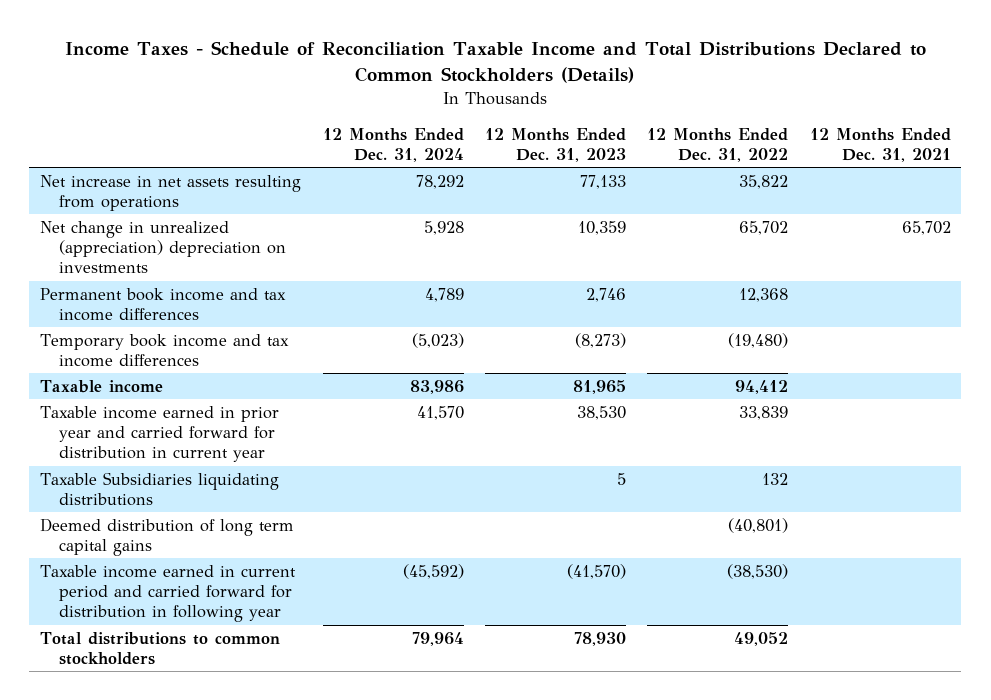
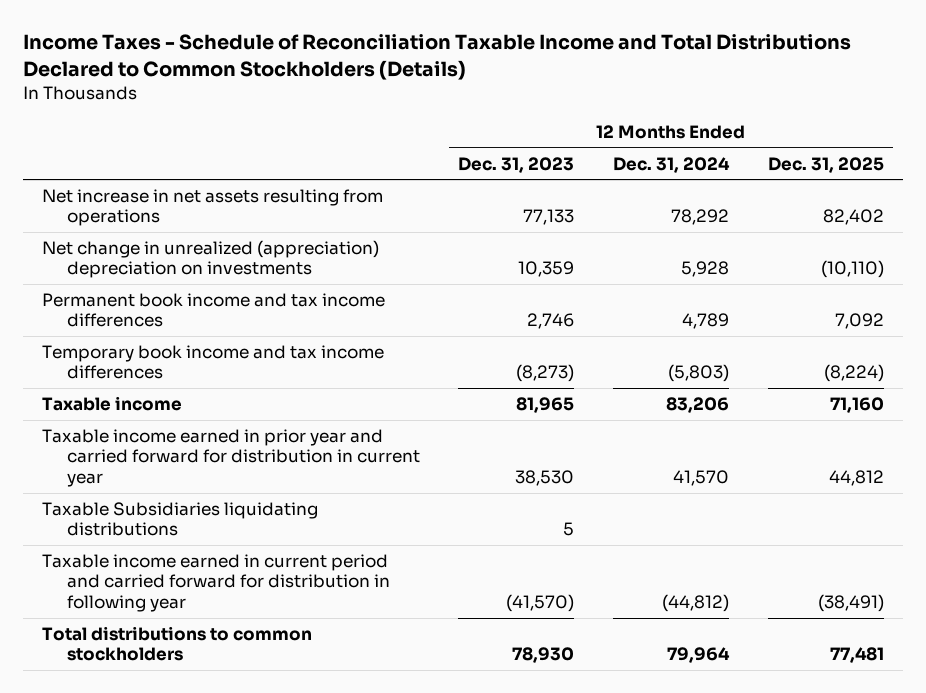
- | 12 Months Ended Dec. 31, 2024 | 12 Months Ended Dec. 31, 2023 | 12 Months Ended Dec. 31, 2022 | 12 Months Ended Dec. 31, 2021
+ | 12 Months Ended Dec. 31, 2023 | 12 Months Ended Dec. 31, 2024 | 12 Months Ended Dec. 31, 2025
- Temporary book income and tax income differences | (5,023) | (8,273) | (19,480) |
- Taxable income | 83,986 | 81,965 | 94,412 |
+ Temporary book income and tax income differences | (8,273) | (5,803) | (8,224)
+ Taxable income | 81,965 | 83,206 | 71,160
- Deemed distribution of long term capital gains | | | (40,801) |
- Taxable income earned in current period and carried forward for distribution in following year | (45,592) | (41,570) | (38,530) |
+ Taxable income earned in current period and carried forward for distribution in following year | (41,570) | (44,812) | (38,491)

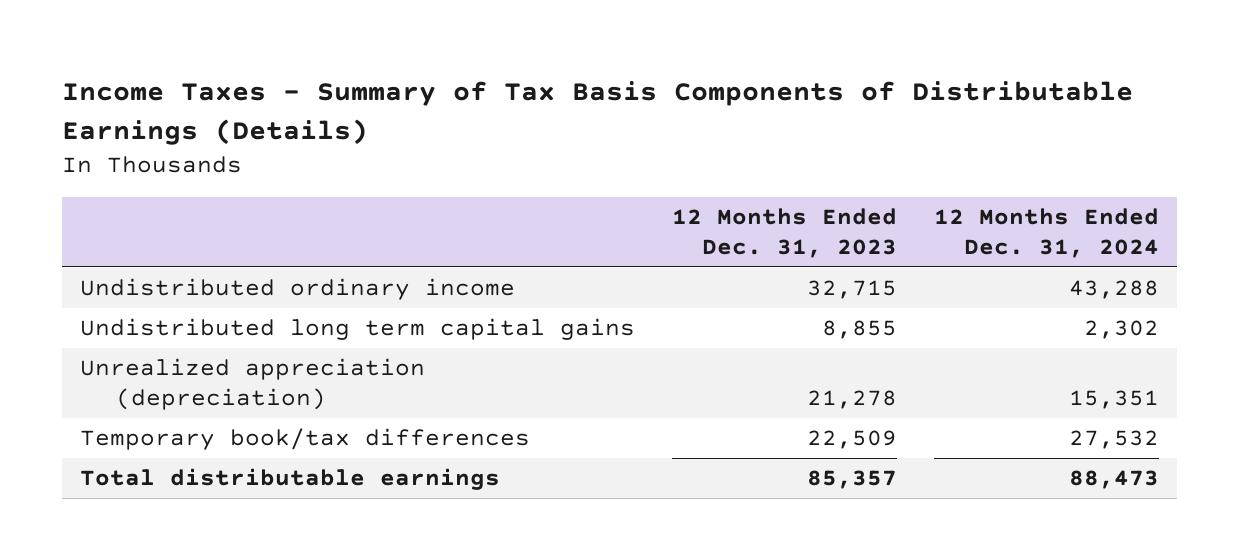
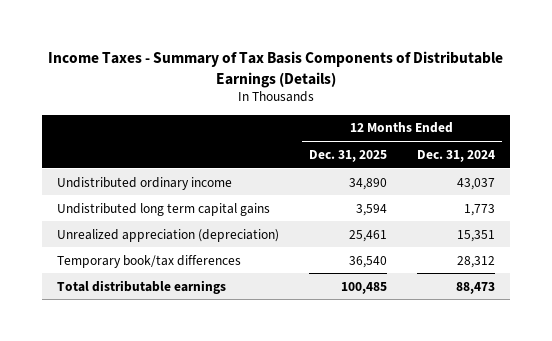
- | 12 Months Ended Dec. 31, 2023 | 12 Months Ended Dec. 31, 2024
+ | 12 Months Ended Dec. 31, 2025 | 12 Months Ended Dec. 31, 2024
- Undistributed ordinary income | 32,715 | 43,288
- Undistributed long term capital gains | 8,855 | 2,302
+ Undistributed ordinary income | 34,890 | 43,037
+ Undistributed long term capital gains | 3,594 | 1,773
- Temporary book/tax differences | 22,509 | 27,532
+ Temporary book/tax differences | 36,540 | 28,312

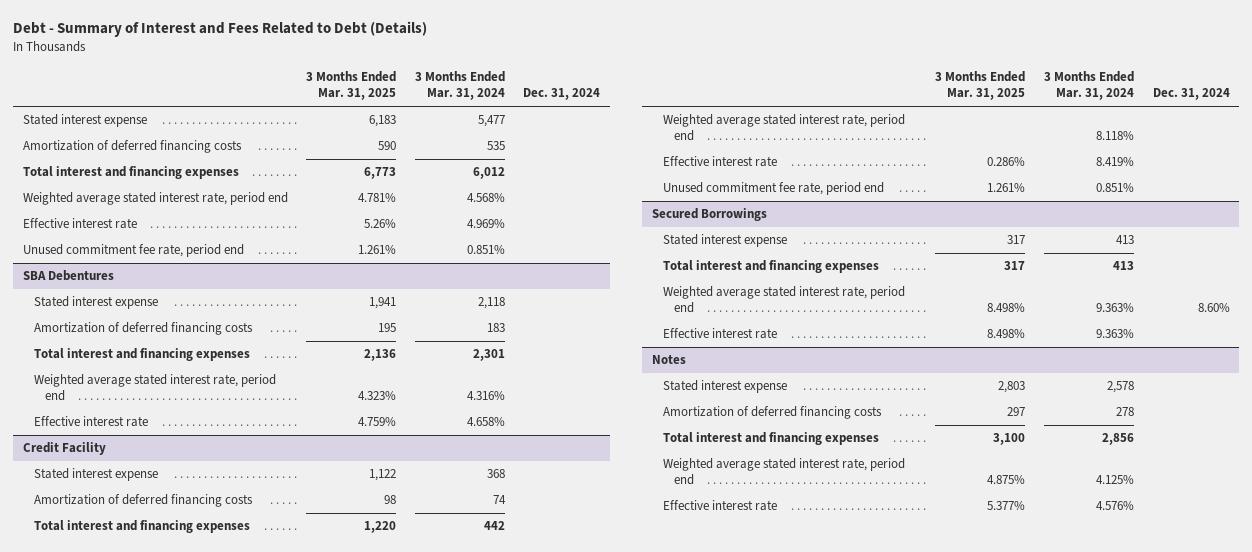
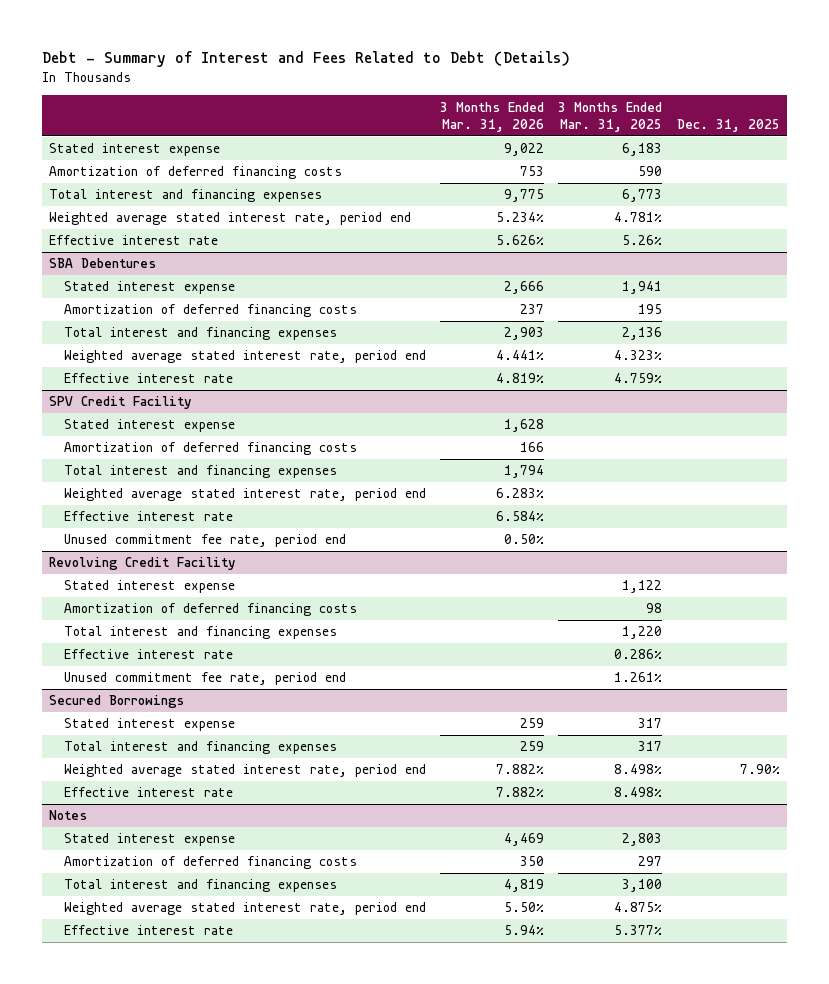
- | 3 Months Ended Mar. 31, 2025 | 3 Months Ended Mar. 31, 2024 | Dec. 31, 2024
+ | 3 Months Ended Mar. 31, 2026 | 3 Months Ended Mar. 31, 2025 | Dec. 31, 2025
- Unused commitment fee rate, period end | 1.261% | 0.851% |
- Credit Facility
+ SPV Credit Facility
+ Stated interest expense | 1,628 | |
+ Amortization of deferred financing costs | 166 | |
+ Total interest and financing expenses | 1,794 | |
+ Weighted average stated interest rate, period end | 6.283% | |
+ Effective interest rate | 6.584% | |
+ Unused commitment fee rate, period end | 0.50% | |
+ Revolving Credit Facility
- Weighted average stated interest rate, period end | | 8.118% |

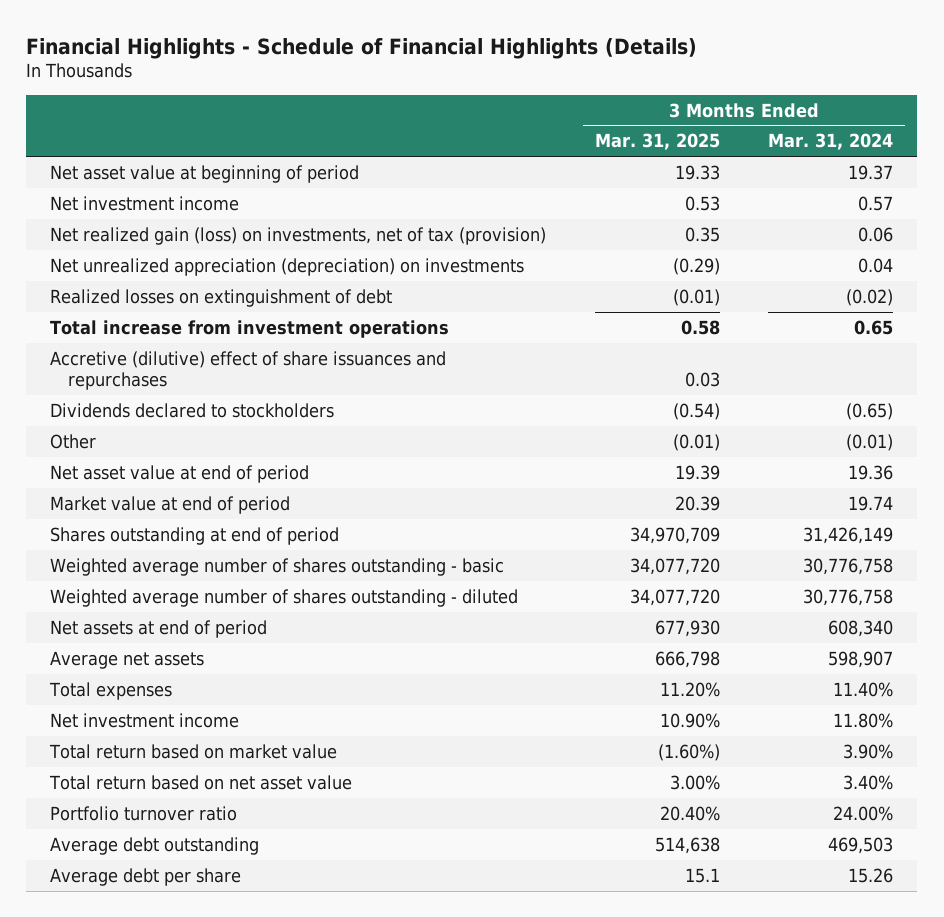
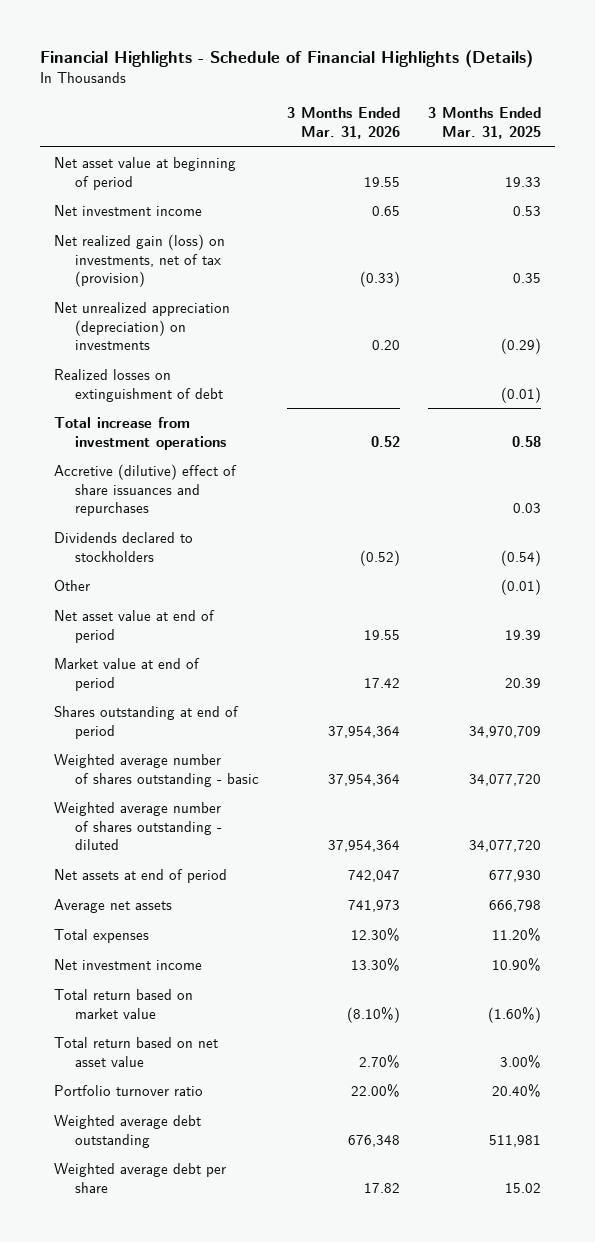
- | 3 Months Ended Mar. 31, 2025 | 3 Months Ended Mar. 31, 2024
+ | 3 Months Ended Mar. 31, 2026 | 3 Months Ended Mar. 31, 2025
- Average debt outstanding | 514,638 | 469,503
- Average debt per share | 15.1 | 15.26
+ Weighted average debt outstanding | 676,348 | 511,981
+ Weighted average debt per share | 17.82 | 15.02

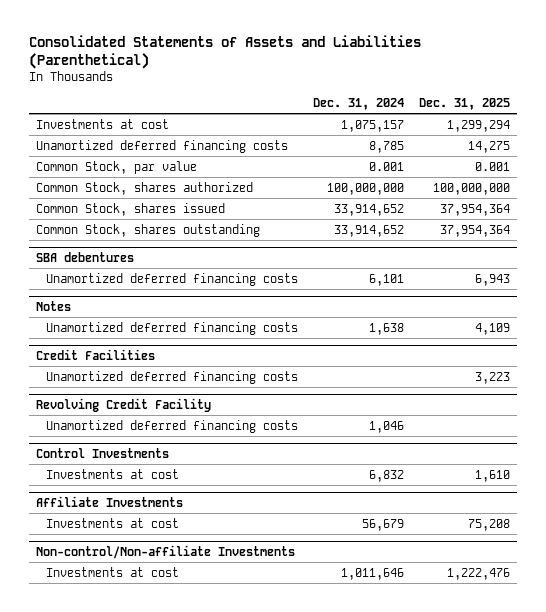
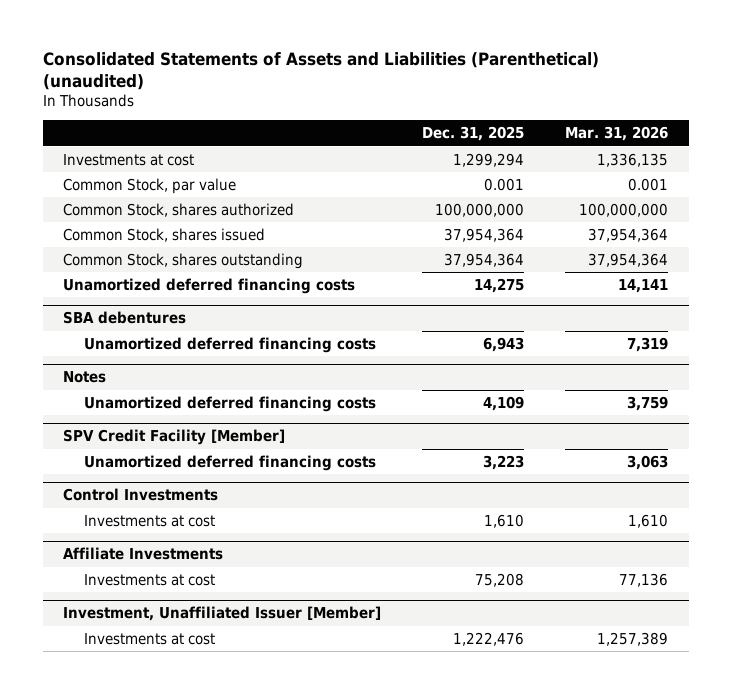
- Consolidated Statements of Assets and Liabilities (Parenthetical)
+ Consolidated Statements of Assets and Liabilities (Parenthetical) (unaudited)
- | Dec. 31, 2024 | Dec. 31, 2025
+ | Dec. 31, 2025 | Mar. 31, 2026
moved down: Unamortized deferred financing costs | 14,275 | 14,141
- Credit Facilities
+ SPV Credit Facility [Member]
- Revolving Credit Facility
- Unamortized deferred financing costs | 1,046 |
- Non-control/Non-affiliate Investments
+ Investment, Unaffiliated Issuer [Member]

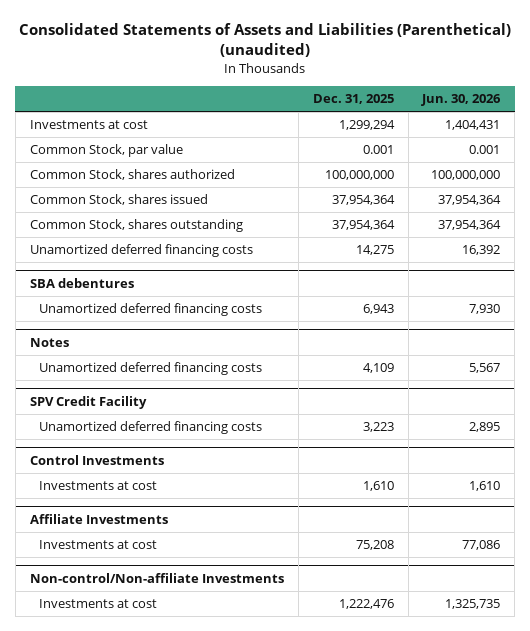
- | Dec. 31, 2025 | Mar. 31, 2026
+ | Dec. 31, 2025 | Jun. 30, 2026
- SPV Credit Facility [Member]
+ SPV Credit Facility
- Investment, Unaffiliated Issuer [Member]
+ Non-control/Non-affiliate Investments

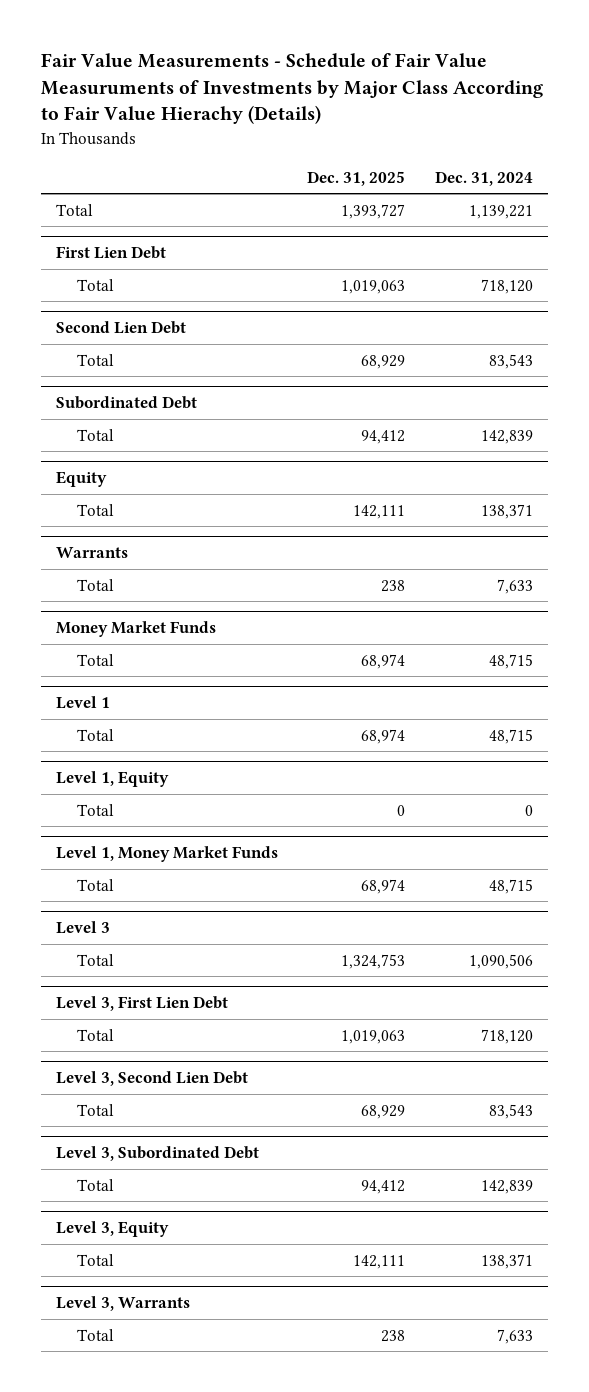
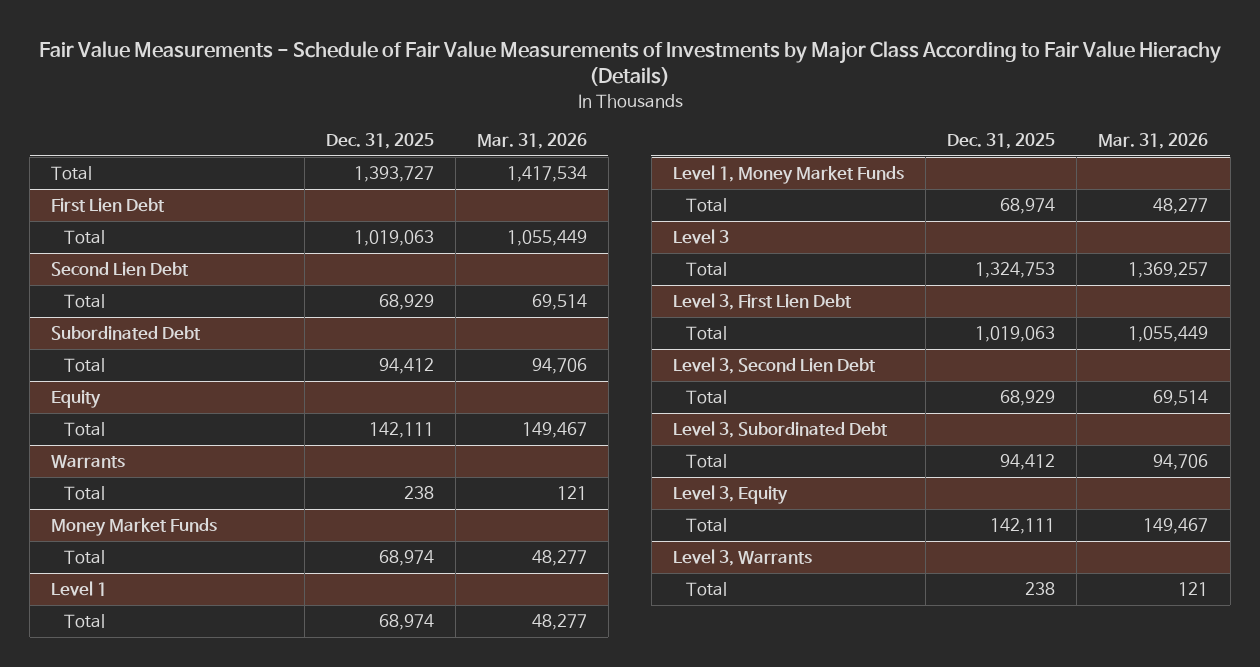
- Fair Value Measurements - Schedule of Fair Value Measuruments of Investments by Major Class According to Fair Value Hierachy (Details)
+ Fair Value Measurements - Schedule of Fair Value Measurements of Investments by Major Class According to Fair Value Hierachy (Details)
- | Dec. 31, 2025 | Dec. 31, 2024
+ | Dec. 31, 2025 | Mar. 31, 2026
- Level 1, Equity
- Total | 0 | 0

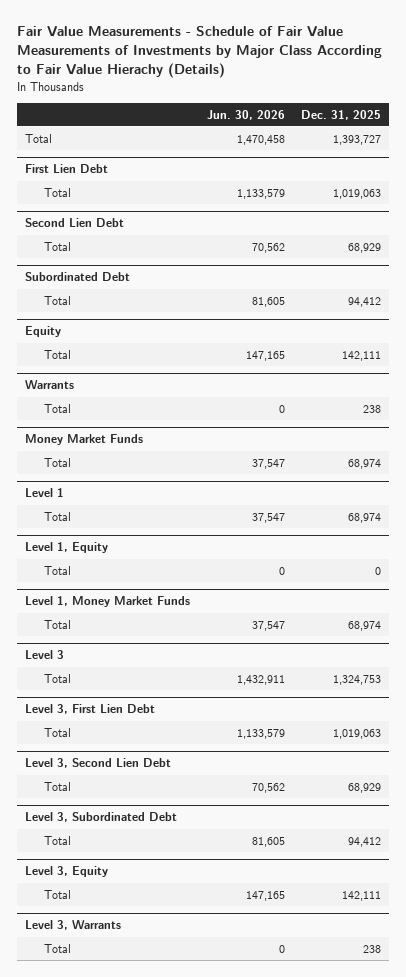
- | Dec. 31, 2025 | Mar. 31, 2026
+ | Jun. 30, 2026 | Dec. 31, 2025
+ Level 1, Equity
+ Total | 0 | 0

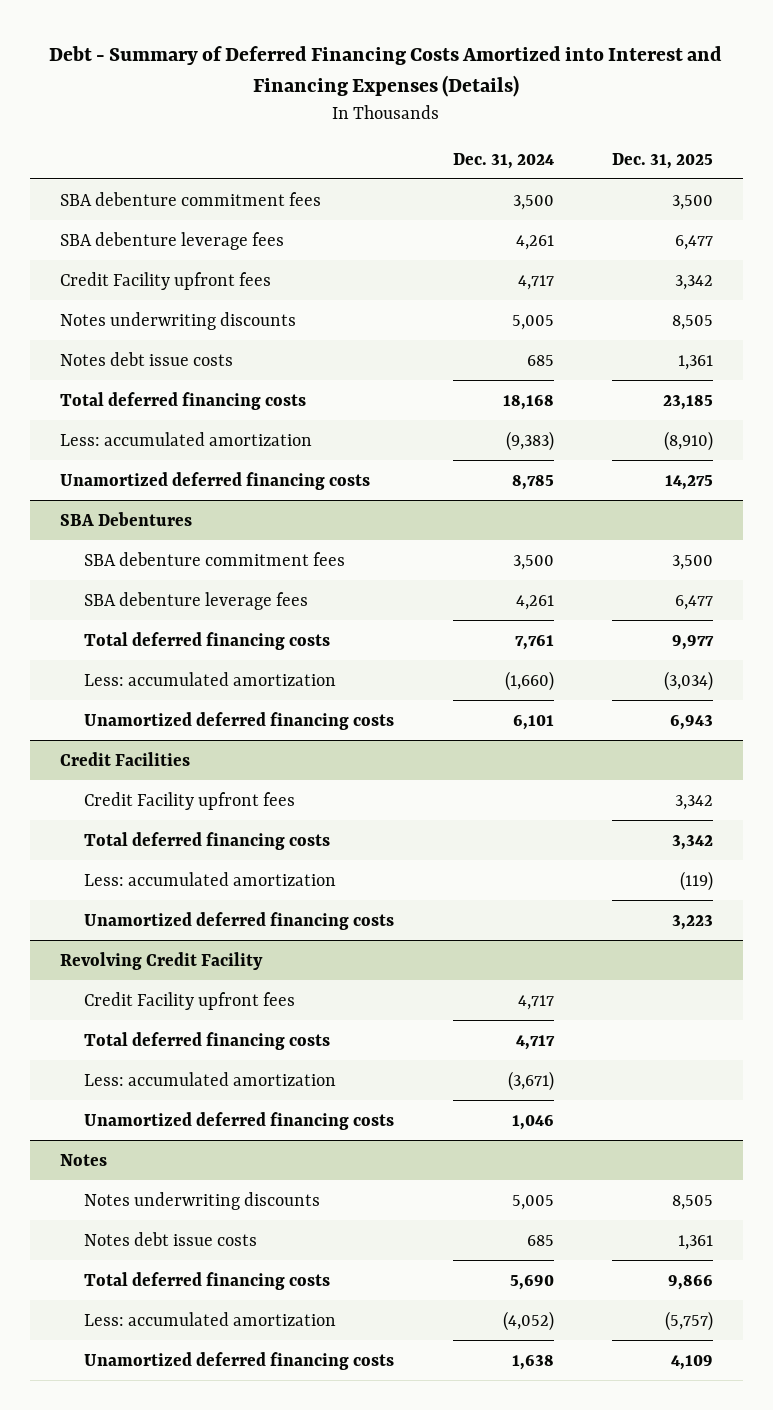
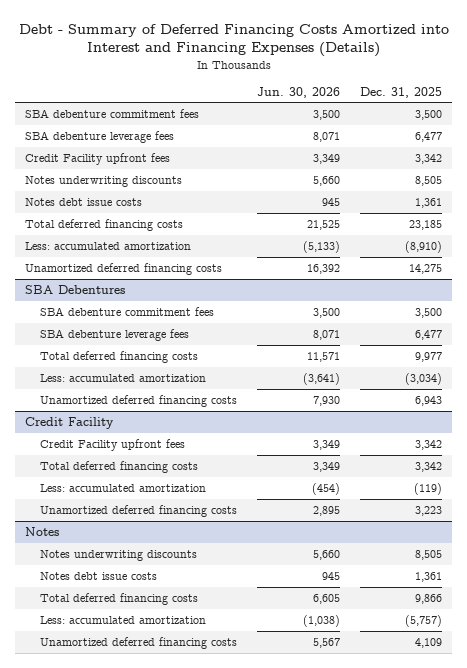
- | Dec. 31, 2024 | Dec. 31, 2025
+ | Jun. 30, 2026 | Dec. 31, 2025
- Credit Facilities
+ Credit Facility
- Revolving Credit Facility
- Credit Facility upfront fees | 4,717 |
- Total deferred financing costs | 4,717 |
- Less: accumulated amortization | (3,671) |
- Unamortized deferred financing costs | 1,046 |

